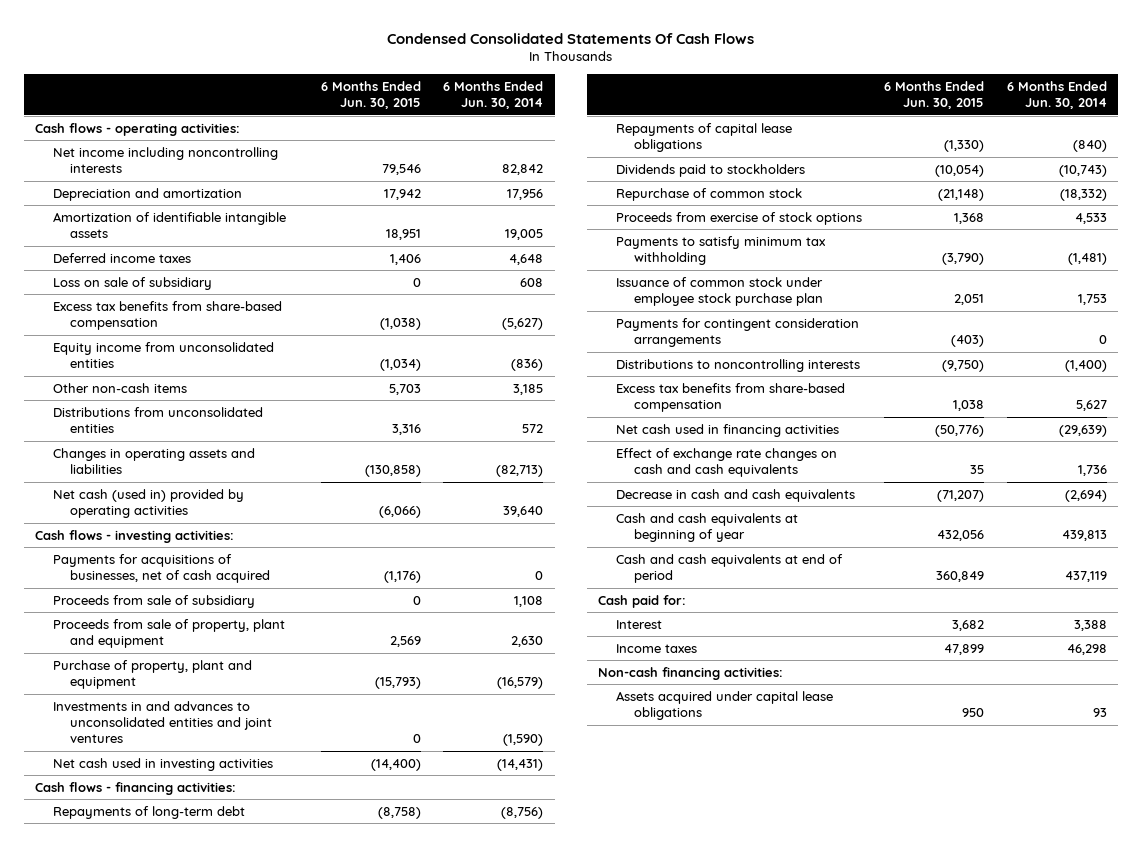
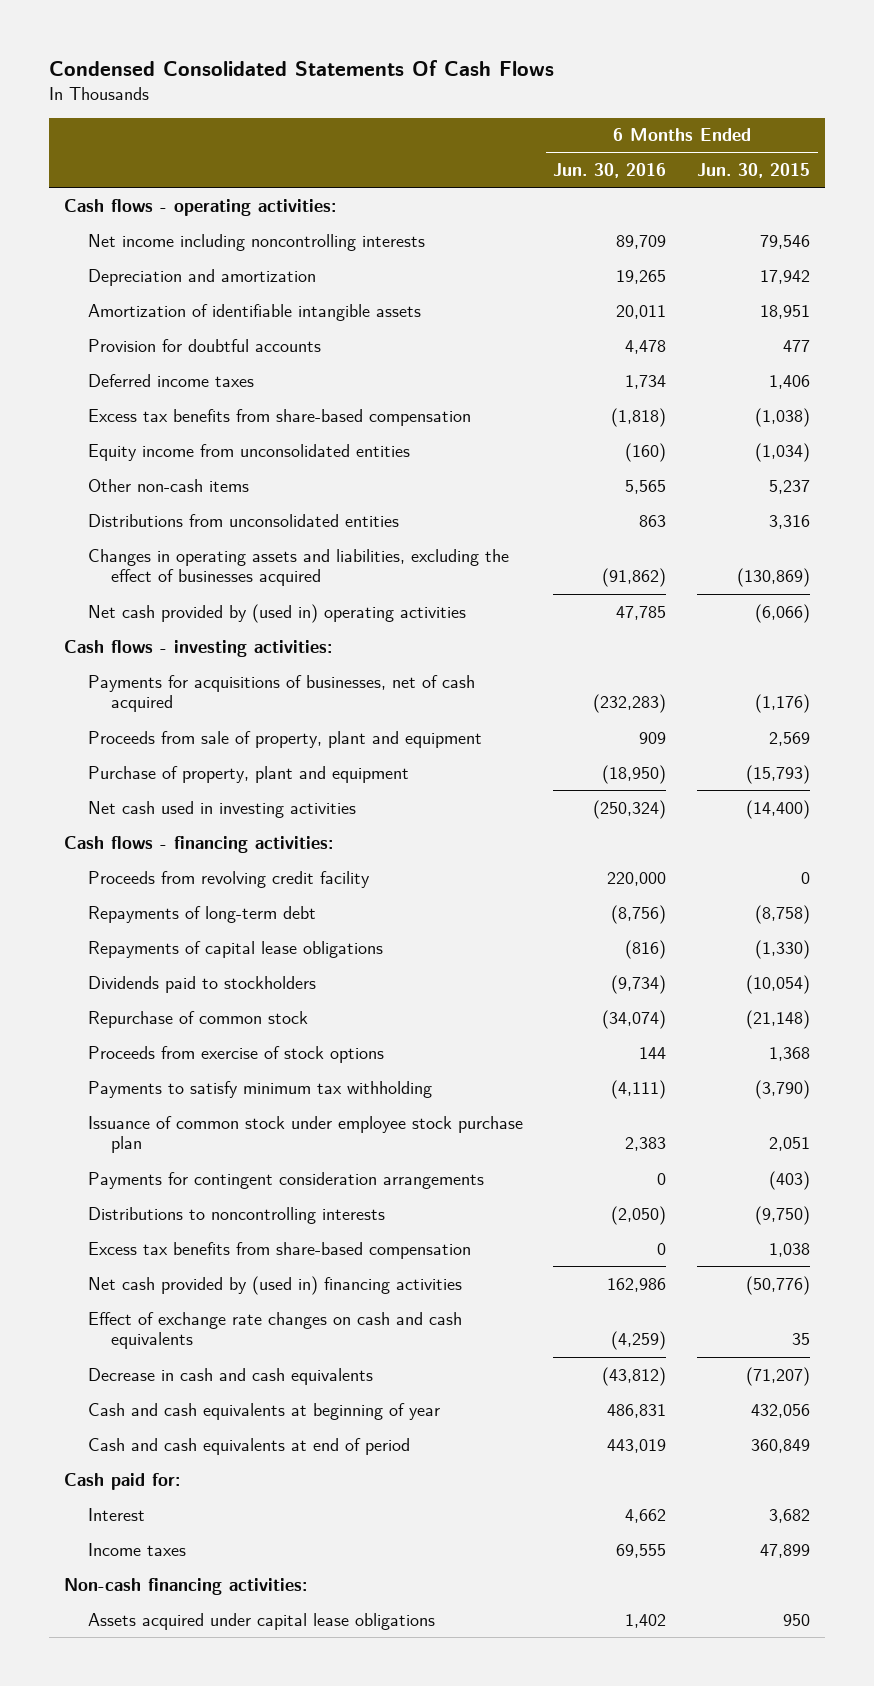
- | 6 Months Ended Jun. 30, 2015 | 6 Months Ended Jun. 30, 2014
+ | 6 Months Ended Jun. 30, 2016 | 6 Months Ended Jun. 30, 2015
+ Provision for doubtful accounts | 4,478 | 477
- Loss on sale of subsidiary | 0 | 608
- Other non-cash items | 5,703 | 3,185
+ Other non-cash items | 5,565 | 5,237
- Changes in operating assets and liabilities | (130,858) | (82,713)
- Net cash (used in) provided by operating activities | (6,066) | 39,640
+ Changes in operating assets and liabilities, excluding the effect of businesses acquired | (91,862) | (130,869)
+ Net cash provided by (used in) operating activities | 47,785 | (6,066)
- Proceeds from sale of subsidiary | 0 | 1,108
- Investments in and advances to unconsolidated entities and joint ventures | 0 | (1,590)
+ Proceeds from revolving credit facility | 220,000 | 0
- Net cash used in financing activities | (50,776) | (29,639)
+ Net cash provided by (used in) financing activities | 162,986 | (50,776)

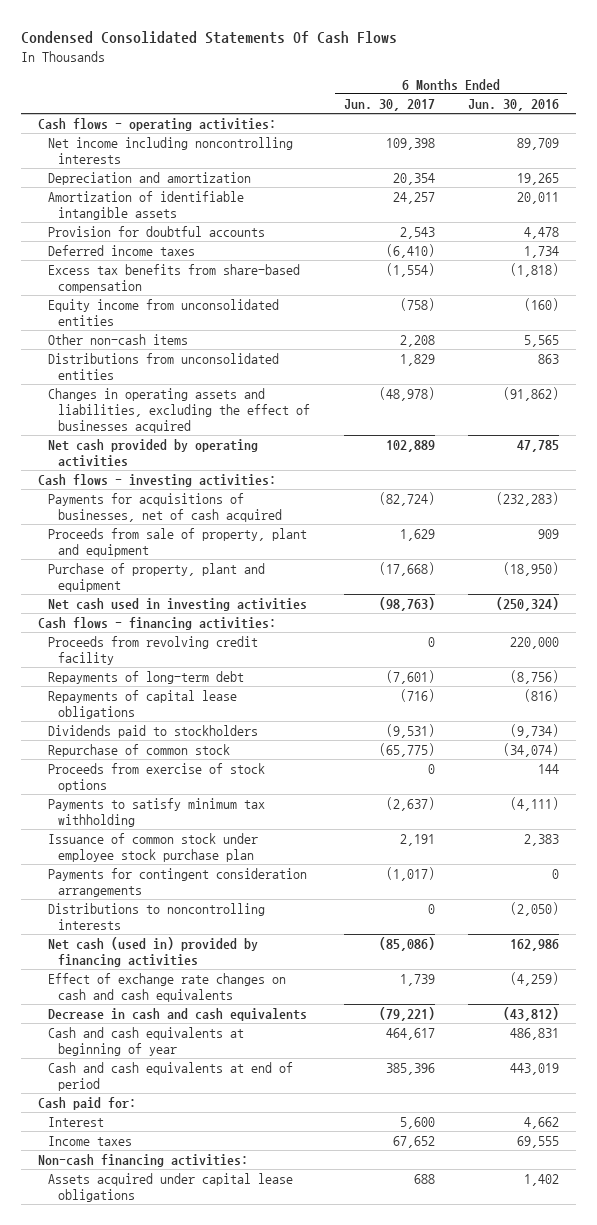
- | 6 Months Ended Jun. 30, 2016 | 6 Months Ended Jun. 30, 2015
+ | 6 Months Ended Jun. 30, 2017 | 6 Months Ended Jun. 30, 2016
- Net cash provided by (used in) operating activities | 47,785 | (6,066)
+ Net cash provided by operating activities | 102,889 | 47,785
- Excess tax benefits from share-based compensation | 0 | 1,038
- Net cash provided by (used in) financing activities | 162,986 | (50,776)
+ Net cash (used in) provided by financing activities | (85,086) | 162,986

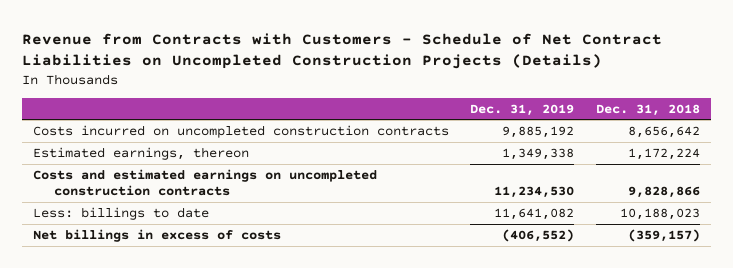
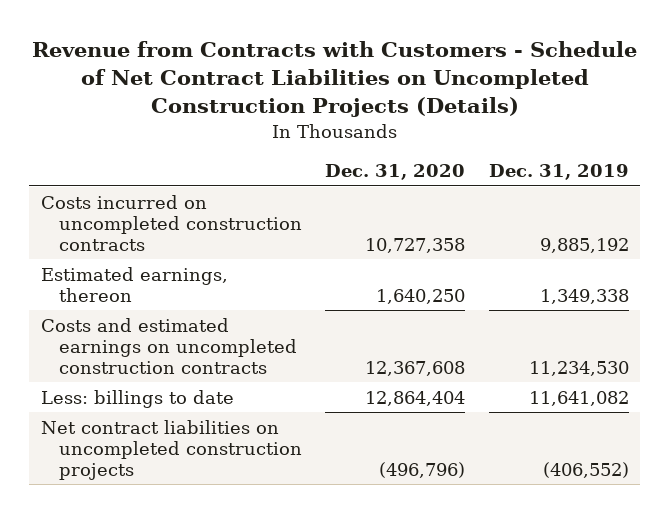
- | Dec. 31, 2019 | Dec. 31, 2018
+ | Dec. 31, 2020 | Dec. 31, 2019
- Net billings in excess of costs | (406,552) | (359,157)
+ Net contract liabilities on uncompleted construction projects | (496,796) | (406,552)

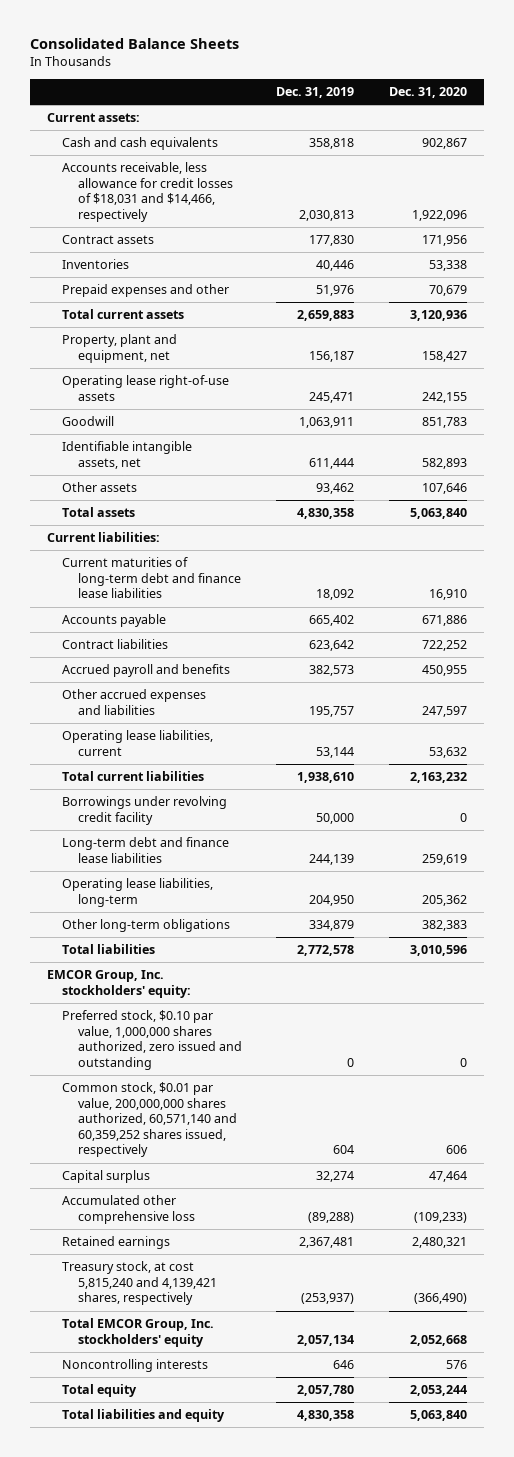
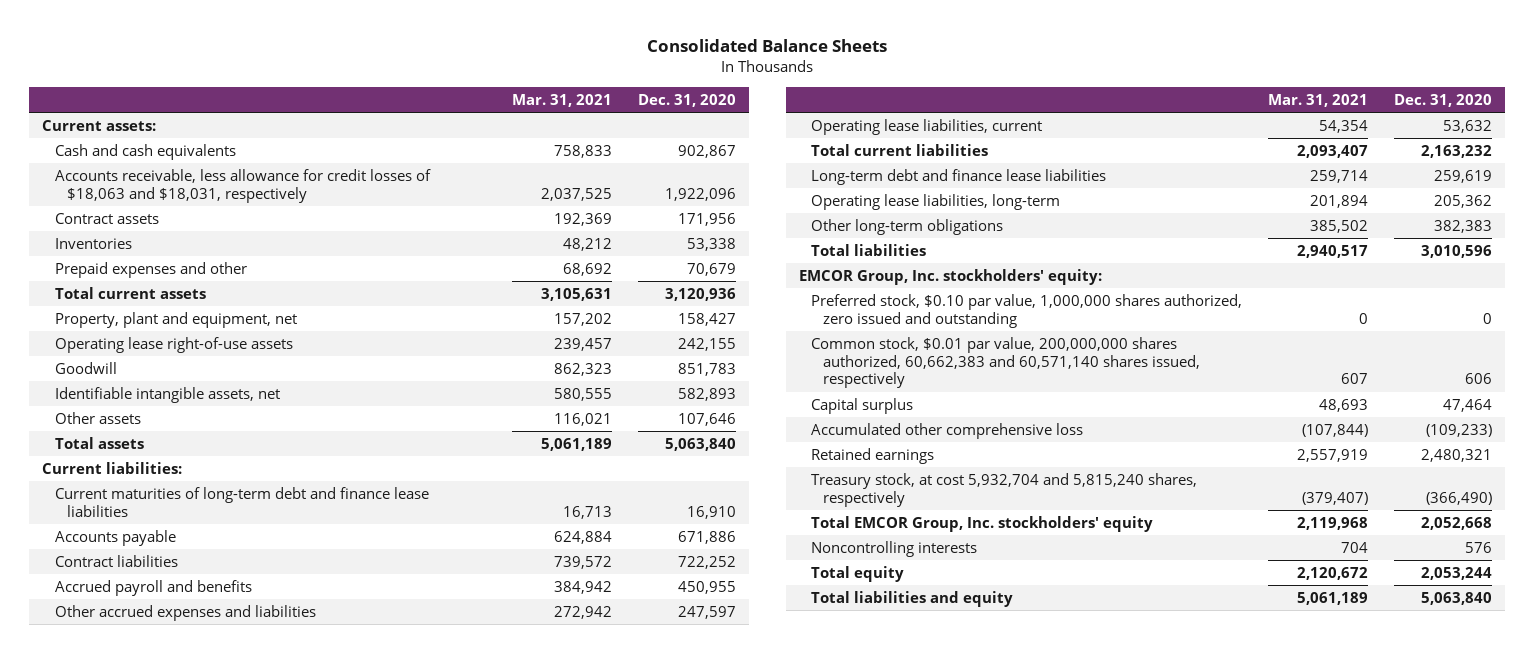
- | Dec. 31, 2019 | Dec. 31, 2020
+ | Mar. 31, 2021 | Dec. 31, 2020
- Accounts receivable, less allowance for credit losses of $18,031 and $14,466, respectively | 2,030,813 | 1,922,096
+ Accounts receivable, less allowance for credit losses of $18,063 and $18,031, respectively | 2,037,525 | 1,922,096
- Borrowings under revolving credit facility | 50,000 | 0
- Common stock, $0.01 par value, 200,000,000 shares authorized, 60,571,140 and 60,359,252 shares issued, respectively | 604 | 606
+ Common stock, $0.01 par value, 200,000,000 shares authorized, 60,662,383 and 60,571,140 shares issued, respectively | 607 | 606
- Treasury stock, at cost 5,815,240 and 4,139,421 shares, respectively | (253,937) | (366,490)
+ Treasury stock, at cost 5,932,704 and 5,815,240 shares, respectively | (379,407) | (366,490)

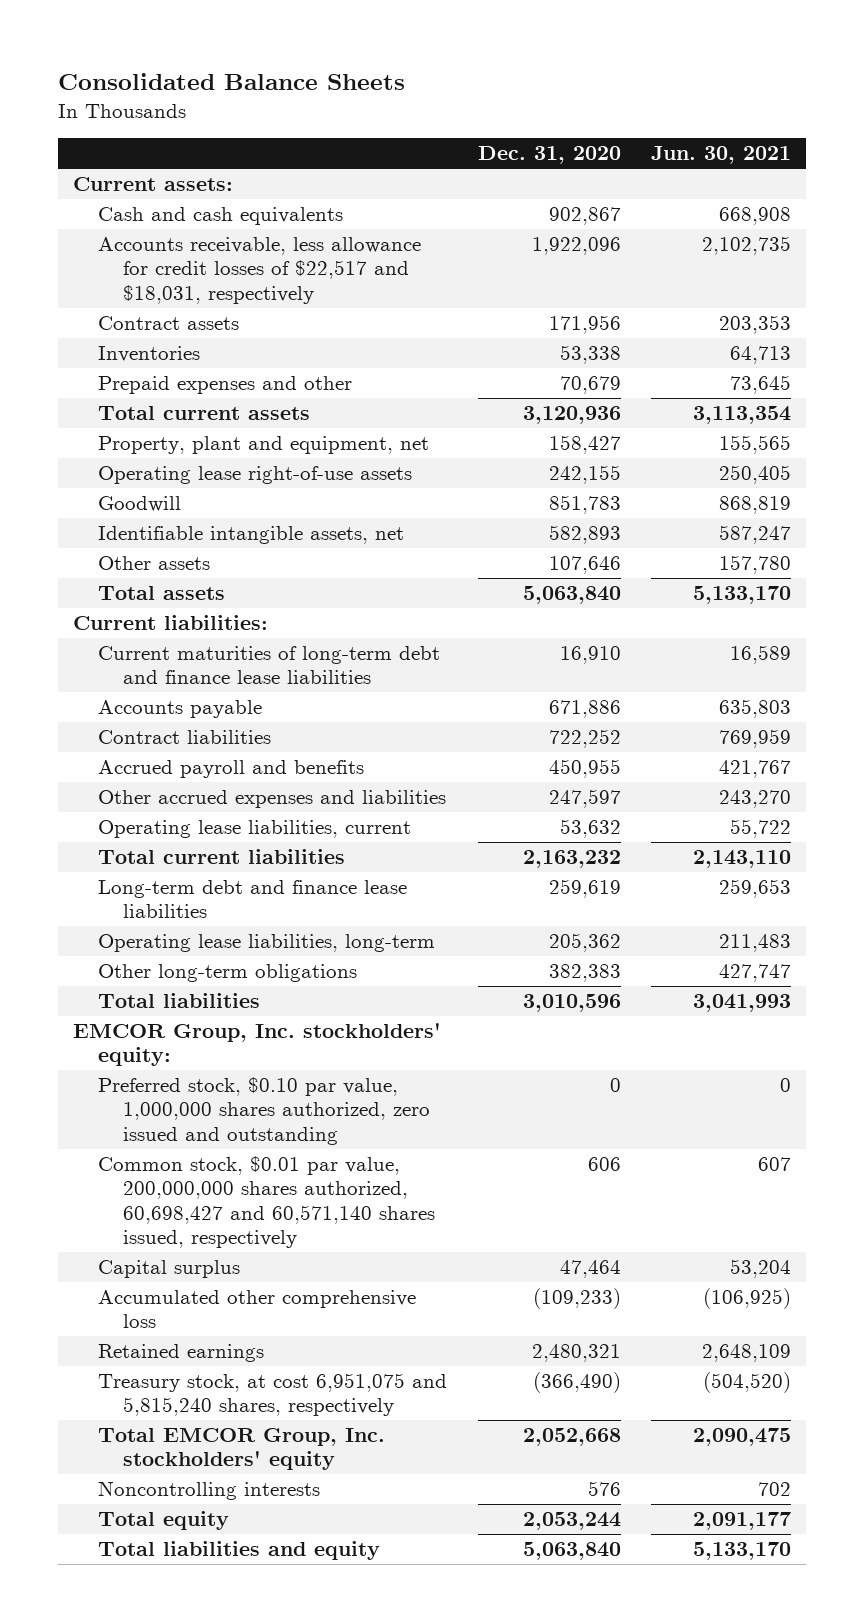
- | Mar. 31, 2021 | Dec. 31, 2020
+ | Dec. 31, 2020 | Jun. 30, 2021
- Accounts receivable, less allowance for credit losses of $18,063 and $18,031, respectively | 2,037,525 | 1,922,096
+ Accounts receivable, less allowance for credit losses of $22,517 and $18,031, respectively | 1,922,096 | 2,102,735
- Common stock, $0.01 par value, 200,000,000 shares authorized, 60,662,383 and 60,571,140 shares issued, respectively | 607 | 606
+ Common stock, $0.01 par value, 200,000,000 shares authorized, 60,698,427 and 60,571,140 shares issued, respectively | 606 | 607
- Treasury stock, at cost 5,932,704 and 5,815,240 shares, respectively | (379,407) | (366,490)
+ Treasury stock, at cost 6,951,075 and 5,815,240 shares, respectively | (366,490) | (504,520)

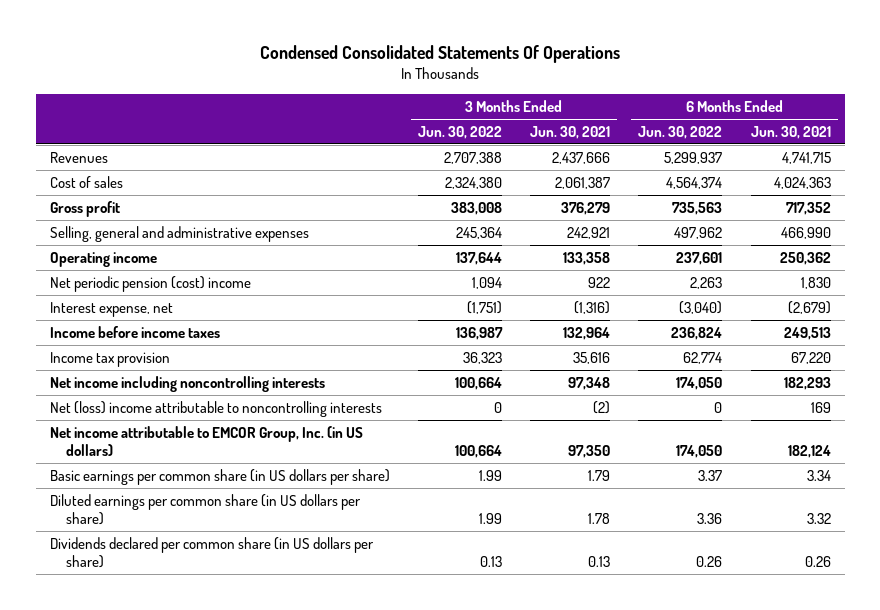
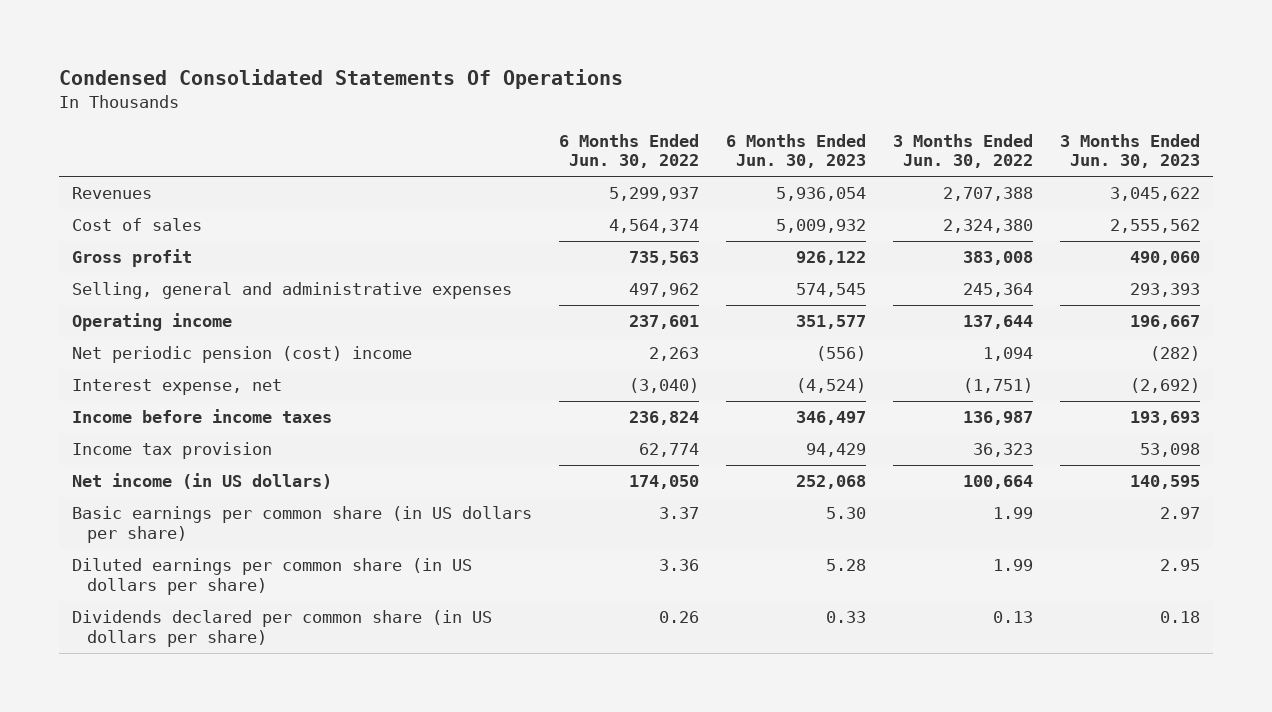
- | 3 Months Ended Jun. 30, 2022 | 3 Months Ended Jun. 30, 2021 | 6 Months Ended Jun. 30, 2022 | 6 Months Ended Jun. 30, 2021
+ | 6 Months Ended Jun. 30, 2022 | 6 Months Ended Jun. 30, 2023 | 3 Months Ended Jun. 30, 2022 | 3 Months Ended Jun. 30, 2023
- Net income including noncontrolling interests | 100,664 | 97,348 | 174,050 | 182,293
- Net (loss) income attributable to noncontrolling interests | 0 | (2) | 0 | 169
- Net income attributable to EMCOR Group, Inc. (in US dollars) | 100,664 | 97,350 | 174,050 | 182,124
+ Net income (in US dollars) | 174,050 | 252,068 | 100,664 | 140,595

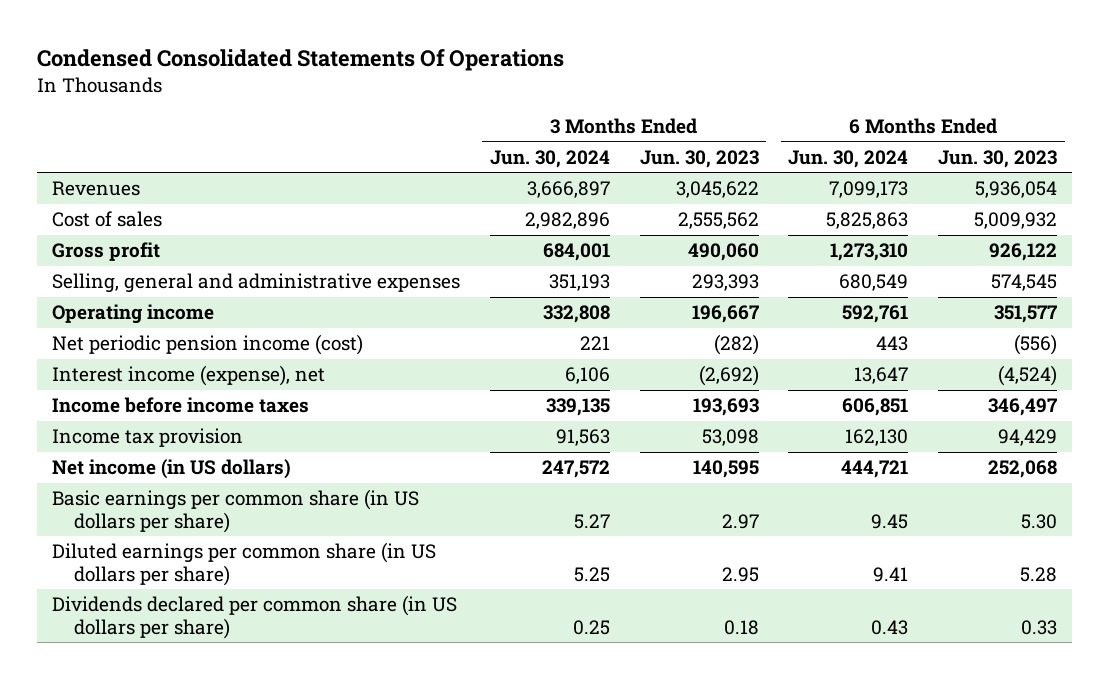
- | 6 Months Ended Jun. 30, 2022 | 6 Months Ended Jun. 30, 2023 | 3 Months Ended Jun. 30, 2022 | 3 Months Ended Jun. 30, 2023
+ | 3 Months Ended Jun. 30, 2024 | 3 Months Ended Jun. 30, 2023 | 6 Months Ended Jun. 30, 2024 | 6 Months Ended Jun. 30, 2023
- Net periodic pension (cost) income | 2,263 | (556) | 1,094 | (282)
- Interest expense, net | (3,040) | (4,524) | (1,751) | (2,692)
+ Net periodic pension income (cost) | 221 | (282) | 443 | (556)
+ Interest income (expense), net | 6,106 | (2,692) | 13,647 | (4,524)

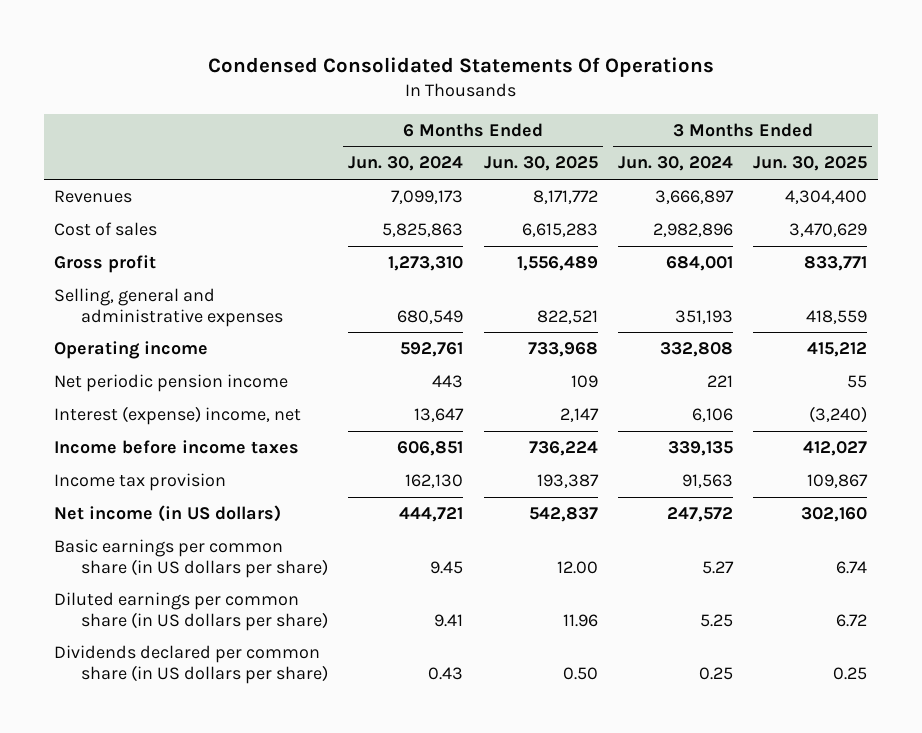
- | 3 Months Ended Jun. 30, 2024 | 3 Months Ended Jun. 30, 2023 | 6 Months Ended Jun. 30, 2024 | 6 Months Ended Jun. 30, 2023
+ | 6 Months Ended Jun. 30, 2024 | 6 Months Ended Jun. 30, 2025 | 3 Months Ended Jun. 30, 2024 | 3 Months Ended Jun. 30, 2025
- Net periodic pension income (cost) | 221 | (282) | 443 | (556)
- Interest income (expense), net | 6,106 | (2,692) | 13,647 | (4,524)
+ Net periodic pension income | 443 | 109 | 221 | 55
+ Interest (expense) income, net | 13,647 | 2,147 | 6,106 | (3,240)

